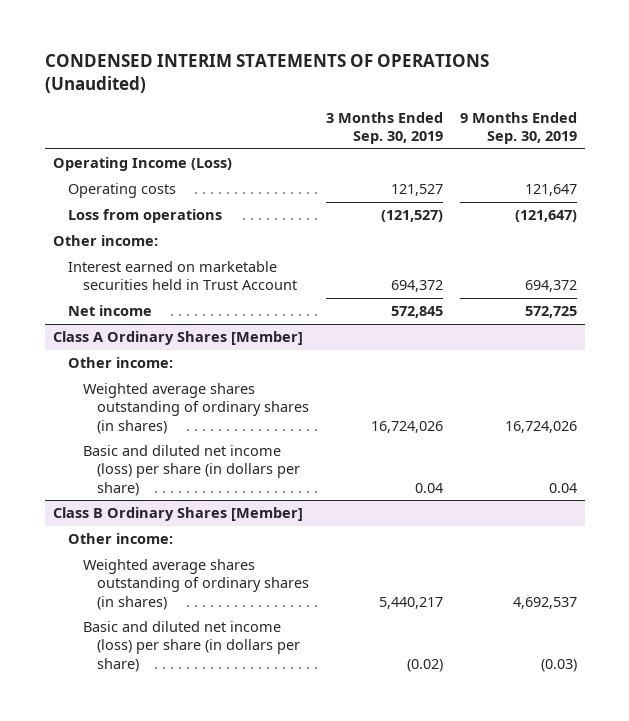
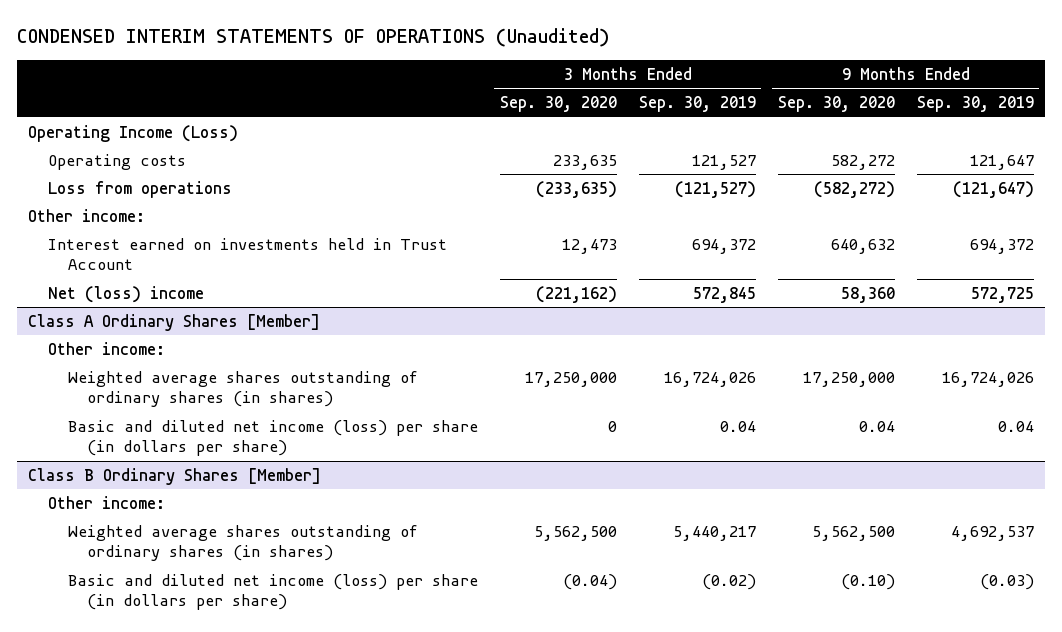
- | 3 Months Ended Sep. 30, 2019 | 9 Months Ended Sep. 30, 2019
+ | 3 Months Ended Sep. 30, 2020 | 3 Months Ended Sep. 30, 2019 | 9 Months Ended Sep. 30, 2020 | 9 Months Ended Sep. 30, 2019
- Interest earned on marketable securities held in Trust Account | 694,372 | 694,372
- Net income | 572,845 | 572,725
+ Interest earned on investments held in Trust Account | 12,473 | 694,372 | 640,632 | 694,372
+ Net (loss) income | (221,162) | 572,845 | 58,360 | 572,725

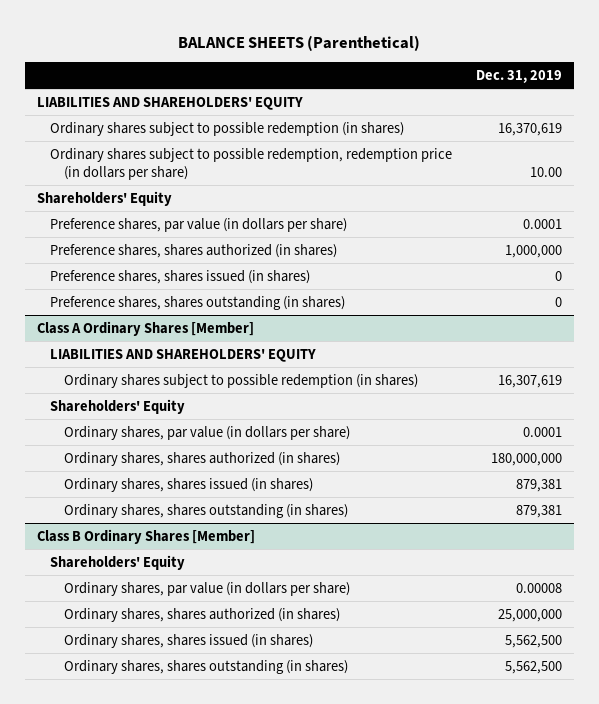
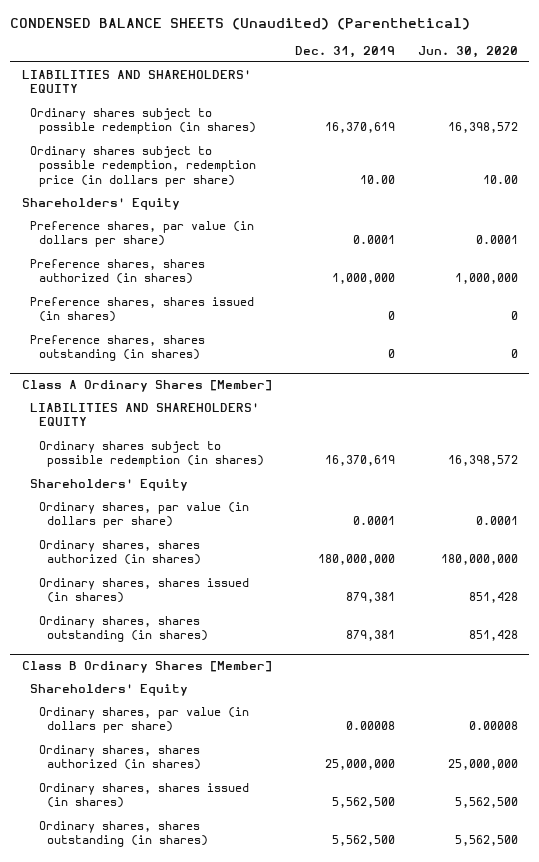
- BALANCE SHEETS (Parenthetical)
+ CONDENSED BALANCE SHEETS (Unaudited) (Parenthetical)
- | Dec. 31, 2019
+ | Dec. 31, 2019 | Jun. 30, 2020
@ Class A Ordinary Shares [Member]
- Ordinary shares subject to possible redemption (in shares) | 16,307,619
+ Ordinary shares subject to possible redemption (in shares) | 16,370,619 | 16,398,572

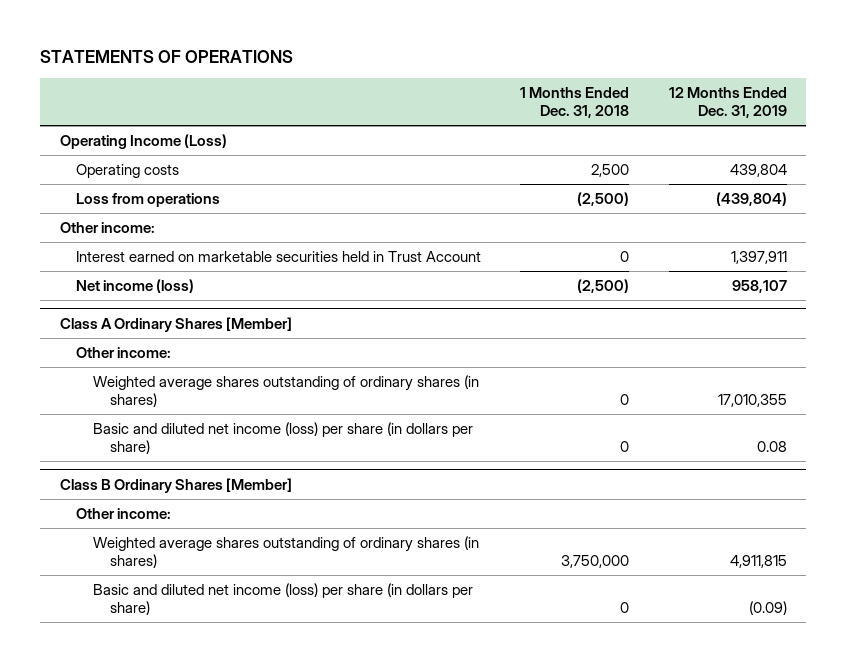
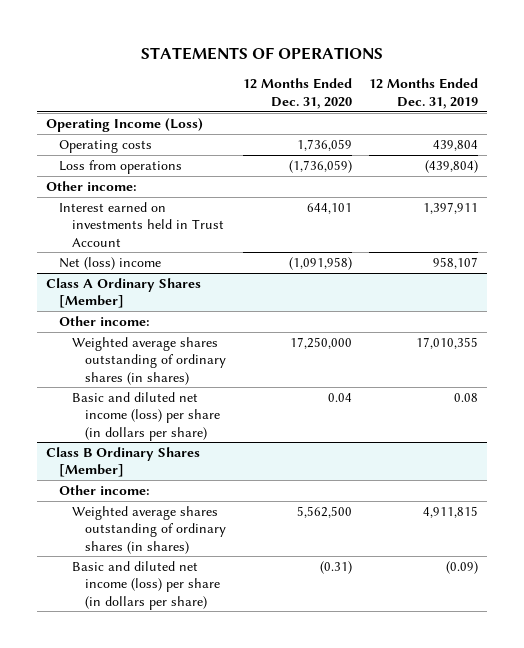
- | 1 Months Ended Dec. 31, 2018 | 12 Months Ended Dec. 31, 2019
+ | 12 Months Ended Dec. 31, 2020 | 12 Months Ended Dec. 31, 2019
- Interest earned on marketable securities held in Trust Account | 0 | 1,397,911
- Net income (loss) | (2,500) | 958,107
+ Interest earned on investments held in Trust Account | 644,101 | 1,397,911
+ Net (loss) income | (1,091,958) | 958,107

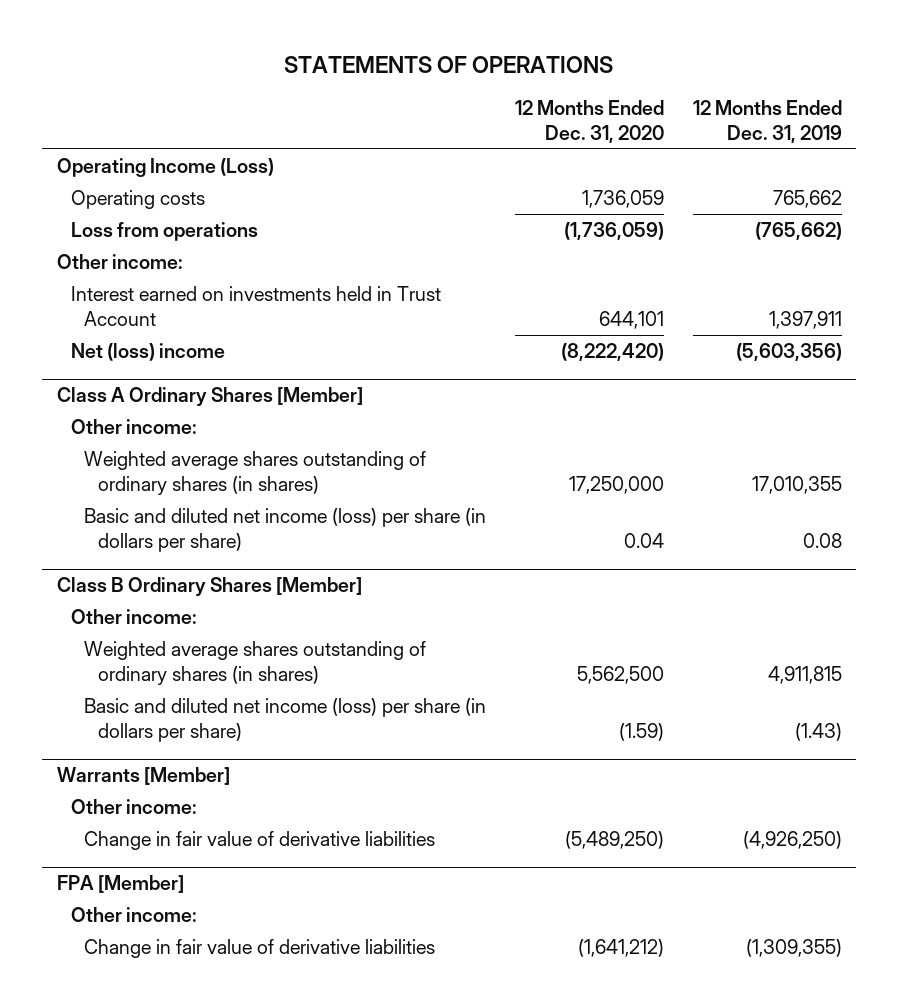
- Operating costs | 1,736,059 | 439,804
- Loss from operations | (1,736,059) | (439,804)
+ Operating costs | 1,736,059 | 765,662
+ Loss from operations | (1,736,059) | (765,662)
- Net (loss) income | (1,091,958) | 958,107
+ Net (loss) income | (8,222,420) | (5,603,356)
@ Class B Ordinary Shares [Member]
- Basic and diluted net income (loss) per share (in dollars per share) | (0.31) | (0.09)
+ Basic and diluted net income (loss) per share (in dollars per share) | (1.59) | (1.43)
+ Warrants [Member]
+ Other income:
+ Change in fair value of derivative liabilities | (5,489,250) | (4,926,250)
+ FPA [Member]
+ Other income:
+ Change in fair value of derivative liabilities | (1,641,212) | (1,309,355)

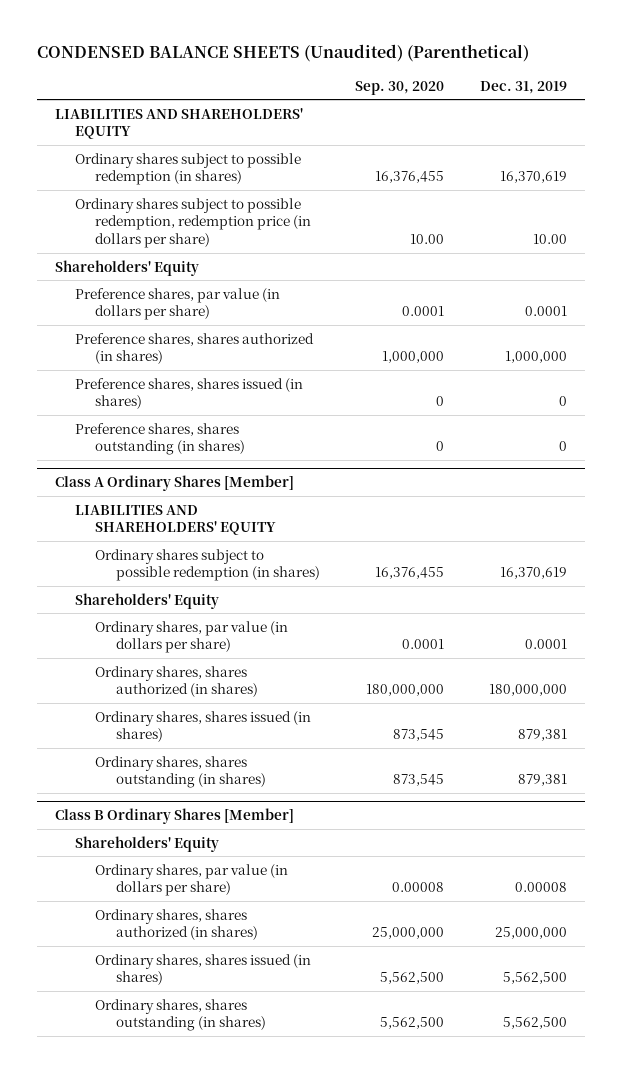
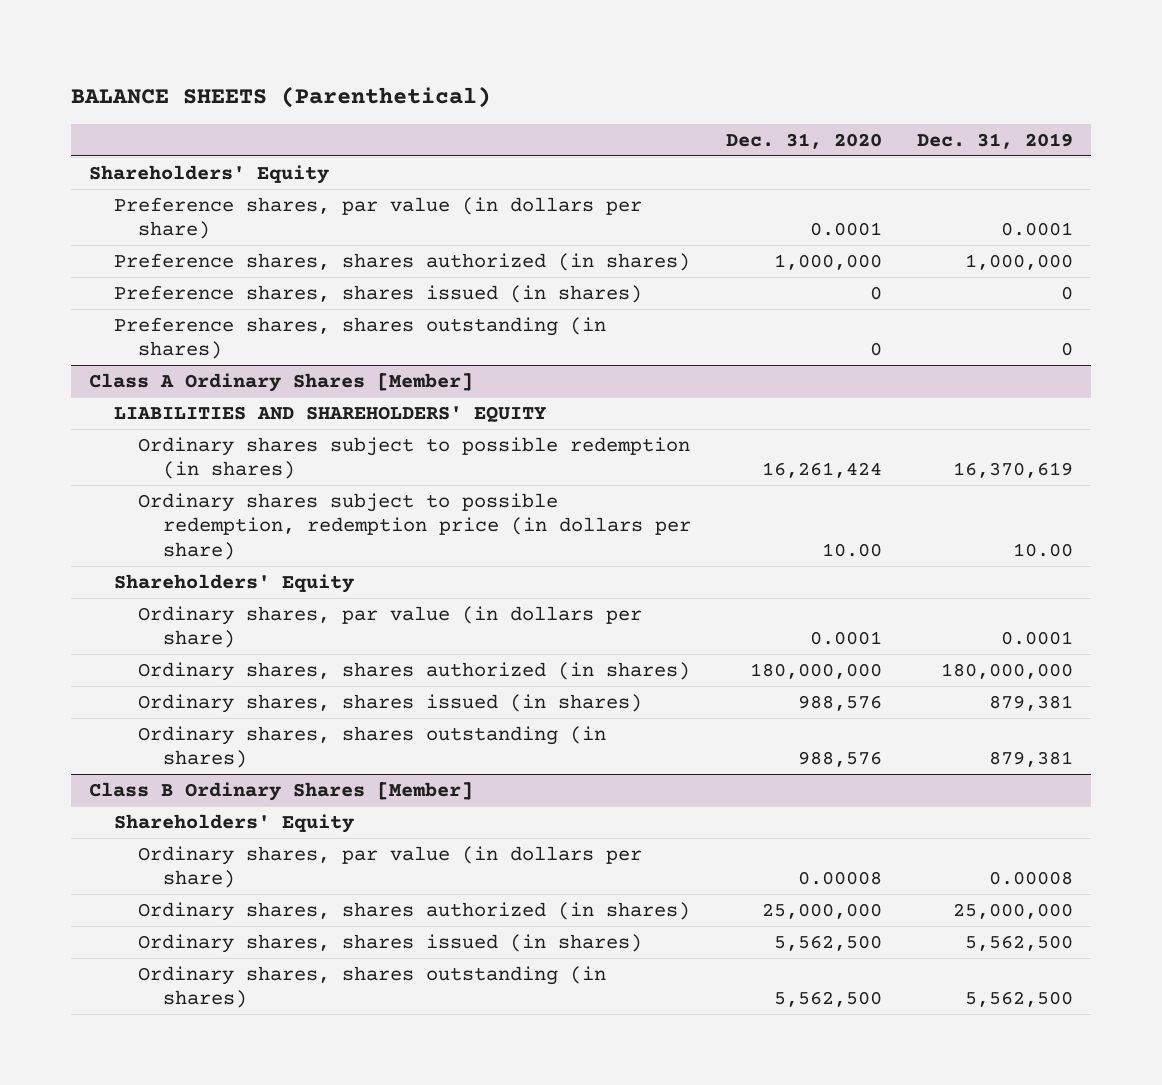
- CONDENSED BALANCE SHEETS (Unaudited) (Parenthetical)
+ BALANCE SHEETS (Parenthetical)
- | Sep. 30, 2020 | Dec. 31, 2019
+ | Dec. 31, 2020 | Dec. 31, 2019
- LIABILITIES AND SHAREHOLDERS' EQUITY
- Ordinary shares subject to possible redemption (in shares) | 16,376,455 | 16,370,619
- Ordinary shares subject to possible redemption, redemption price (in dollars per share) | 10.00 | 10.00
@ Class A Ordinary Shares [Member]
+ Ordinary shares subject to possible redemption, redemption price (in dollars per share) | 10.00 | 10.00

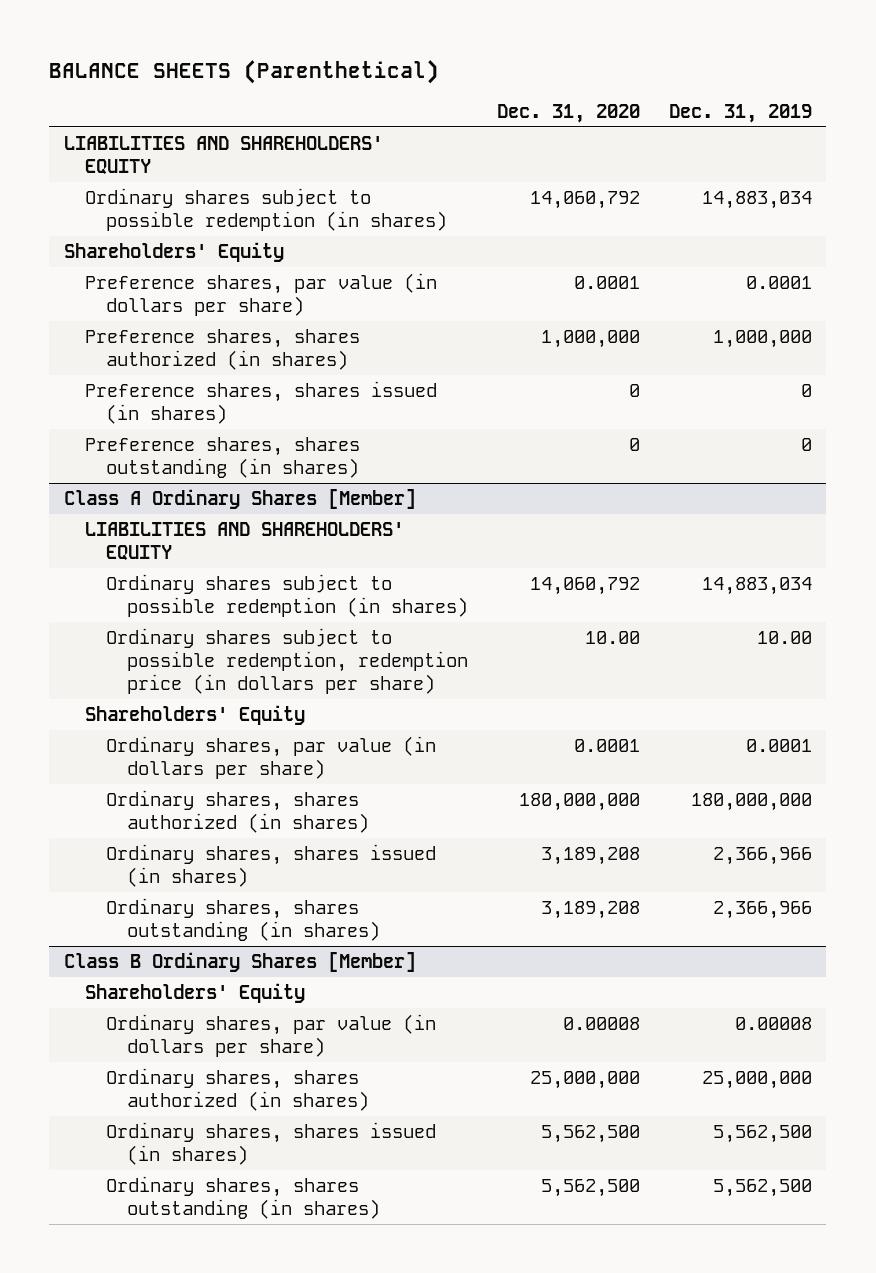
+ LIABILITIES AND SHAREHOLDERS' EQUITY
+ Ordinary shares subject to possible redemption (in shares) | 14,060,792 | 14,883,034
@ Class A Ordinary Shares [Member]
- Ordinary shares subject to possible redemption (in shares) | 16,261,424 | 16,370,619
+ Ordinary shares subject to possible redemption (in shares) | 14,060,792 | 14,883,034
- Ordinary shares, shares issued (in shares) | 988,576 | 879,381
- Ordinary shares, shares outstanding (in shares) | 988,576 | 879,381
+ Ordinary shares, shares issued (in shares) | 3,189,208 | 2,366,966
+ Ordinary shares, shares outstanding (in shares) | 3,189,208 | 2,366,966

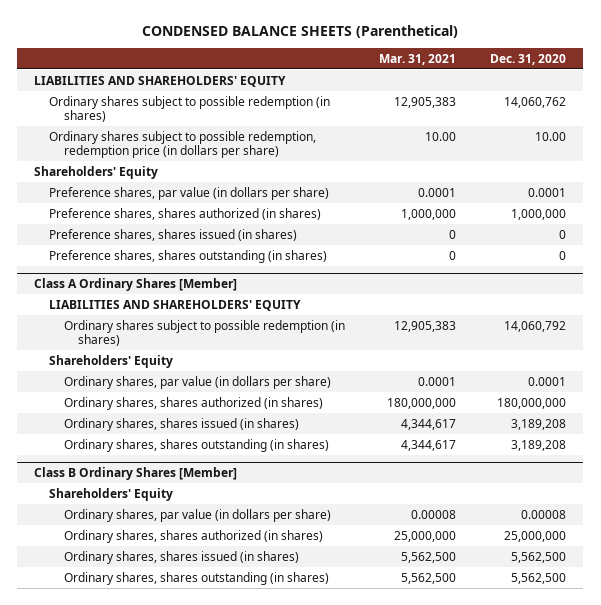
- BALANCE SHEETS (Parenthetical)
+ CONDENSED BALANCE SHEETS (Parenthetical)
- | Dec. 31, 2020 | Dec. 31, 2019
+ | Mar. 31, 2021 | Dec. 31, 2020
- Ordinary shares subject to possible redemption (in shares) | 14,060,792 | 14,883,034
+ Ordinary shares subject to possible redemption (in shares) | 12,905,383 | 14,060,762
+ Ordinary shares subject to possible redemption, redemption price (in dollars per share) | 10.00 | 10.00
@ Class A Ordinary Shares [Member]
- Ordinary shares subject to possible redemption, redemption price (in dollars per share) | 10.00 | 10.00

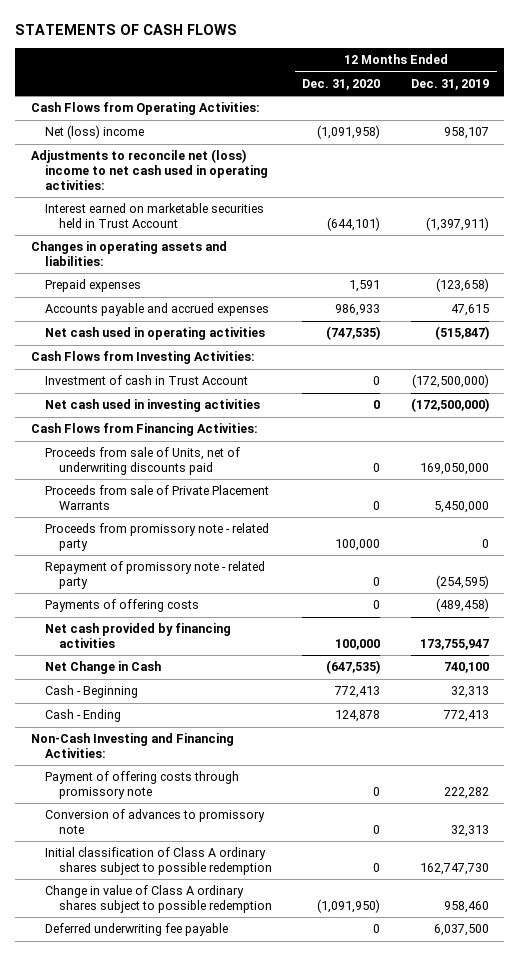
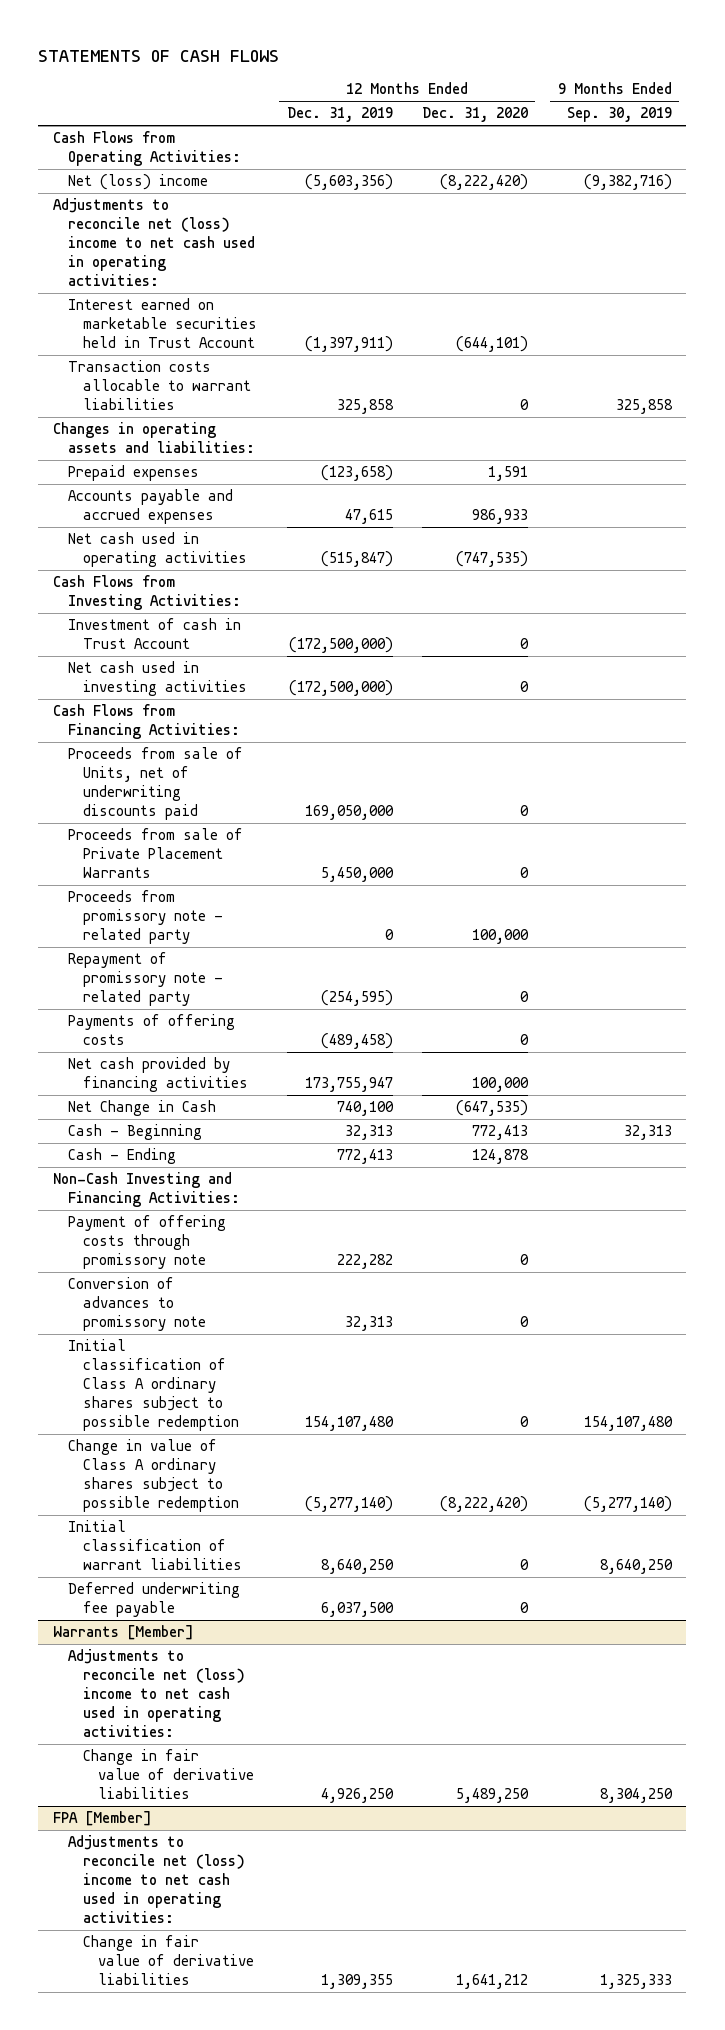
- | 12 Months Ended Dec. 31, 2020 | 12 Months Ended Dec. 31, 2019
+ | 12 Months Ended Dec. 31, 2019 | 12 Months Ended Dec. 31, 2020 | 9 Months Ended Sep. 30, 2019
- Net (loss) income | (1,091,958) | 958,107
+ Net (loss) income | (5,603,356) | (8,222,420) | (9,382,716)
+ Transaction costs allocable to warrant liabilities | 325,858 | 0 | 325,858
- Initial classification of Class A ordinary shares subject to possible redemption | 0 | 162,747,730
- Change in value of Class A ordinary shares subject to possible redemption | (1,091,950) | 958,460
+ Initial classification of Class A ordinary shares subject to possible redemption | 154,107,480 | 0 | 154,107,480
+ Change in value of Class A ordinary shares subject to possible redemption | (5,277,140) | (8,222,420) | (5,277,140)
+ Initial classification of warrant liabilities | 8,640,250 | 0 | 8,640,250
+ Warrants [Member]
+ Adjustments to reconcile net (loss) income to net cash used in operating activities:
+ Change in fair value of derivative liabilities | 4,926,250 | 5,489,250 | 8,304,250
+ FPA [Member]
+ Adjustments to reconcile net (loss) income to net cash used in operating activities:
+ Change in fair value of derivative liabilities | 1,309,355 | 1,641,212 | 1,325,333

